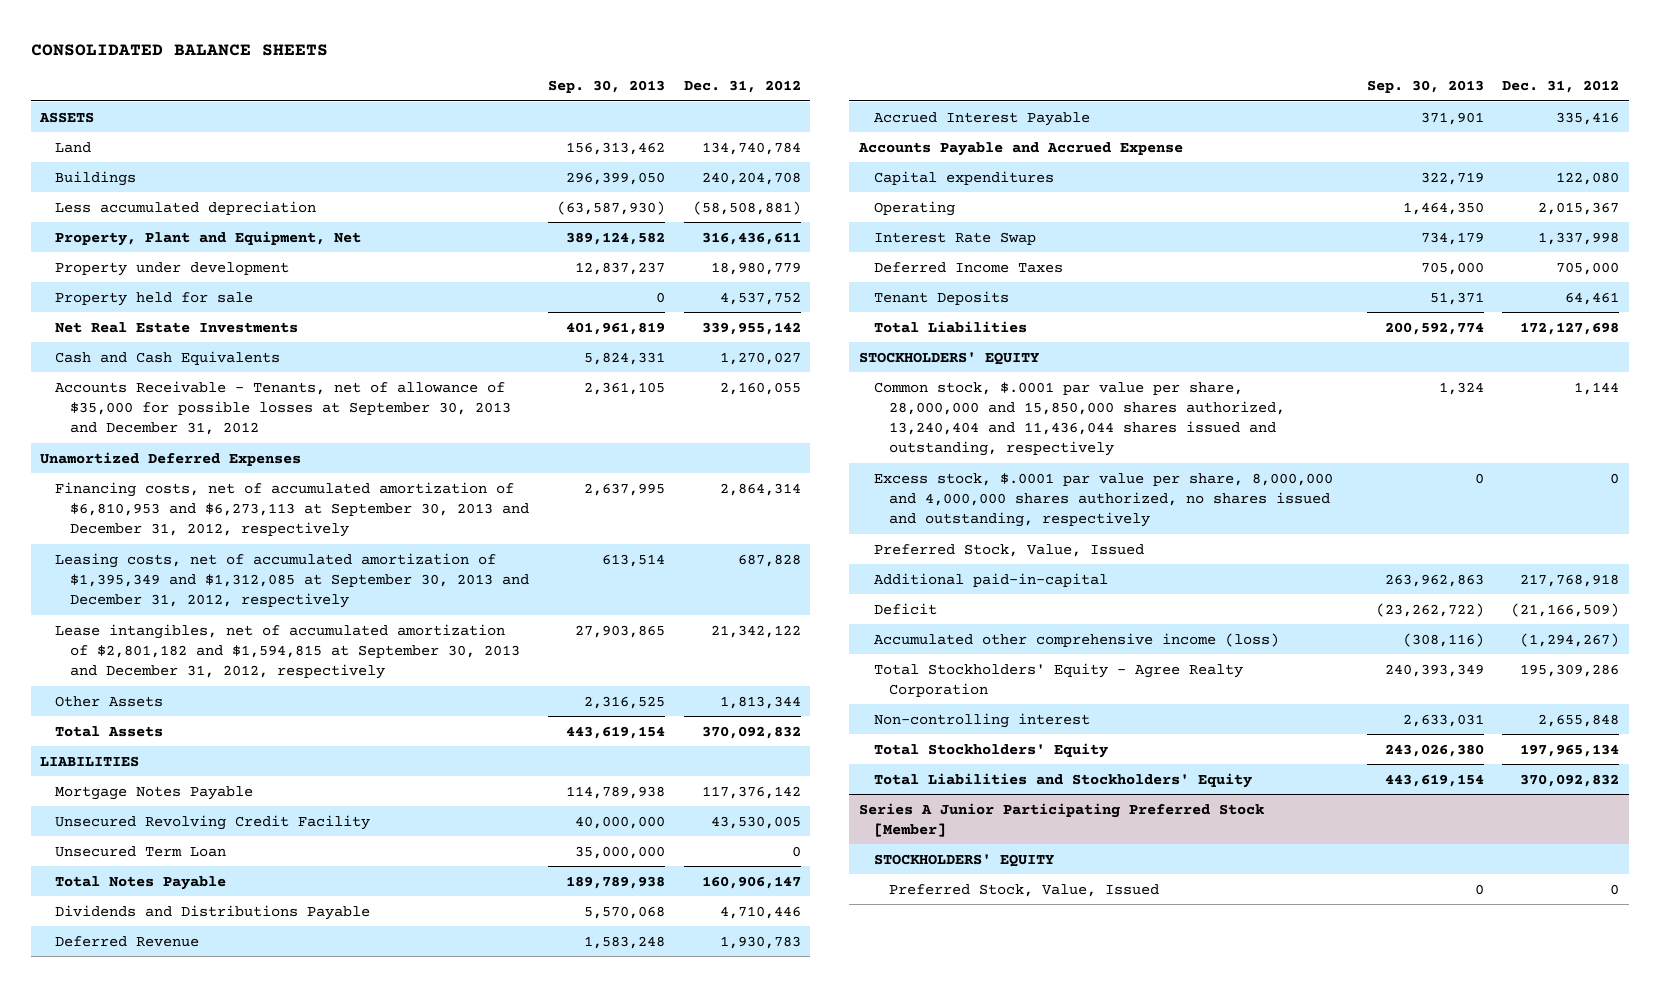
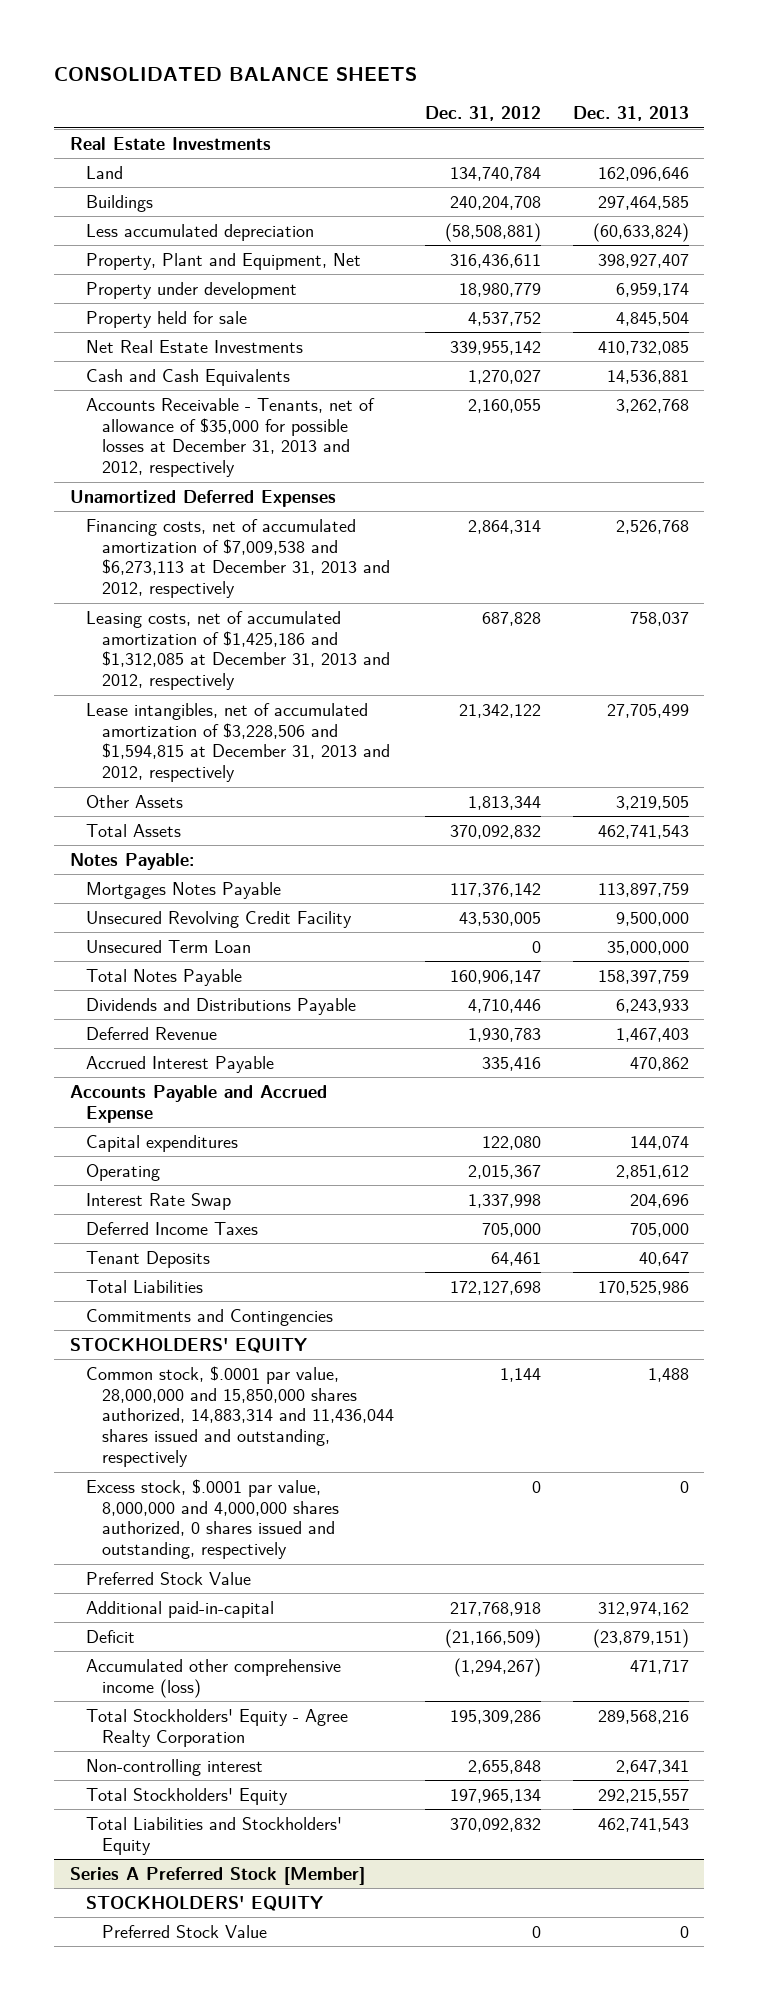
- | Sep. 30, 2013 | Dec. 31, 2012
+ | Dec. 31, 2012 | Dec. 31, 2013
- ASSETS
+ Real Estate Investments
- Accounts Receivable - Tenants, net of allowance of $35,000 for possible losses at September 30, 2013 and December 31, 2012 | 2,361,105 | 2,160,055
+ Accounts Receivable - Tenants, net of allowance of $35,000 for possible losses at December 31, 2013 and 2012, respectively | 2,160,055 | 3,262,768
- Financing costs, net of accumulated amortization of $6,810,953 and $6,273,113 at September 30, 2013 and December 31, 2012, respectively | 2,637,995 | 2,864,314
- Leasing costs, net of accumulated amortization of $1,395,349 and $1,312,085 at September 30, 2013 and December 31, 2012, respectively | 613,514 | 687,828
- Lease intangibles, net of accumulated amortization of $2,801,182 and $1,594,815 at September 30, 2013 and December 31, 2012, respectively | 27,903,865 | 21,342,122
+ Financing costs, net of accumulated amortization of $7,009,538 and $6,273,113 at December 31, 2013 and 2012, respectively | 2,864,314 | 2,526,768
+ Leasing costs, net of accumulated amortization of $1,425,186 and $1,312,085 at December 31, 2013 and 2012, respectively | 687,828 | 758,037
+ Lease intangibles, net of accumulated amortization of $3,228,506 and $1,594,815 at December 31, 2013 and 2012, respectively | 21,342,122 | 27,705,499
- LIABILITIES
- Mortgage Notes Payable | 114,789,938 | 117,376,142
+ Notes Payable:
+ Mortgages Notes Payable | 117,376,142 | 113,897,759
+ Commitments and Contingencies
- Common stock, $.0001 par value per share, 28,000,000 and 15,850,000 shares authorized, 13,240,404 and 11,436,044 shares issued and outstanding, respectively | 1,324 | 1,144
- Excess stock, $.0001 par value per share, 8,000,000 and 4,000,000 shares authorized, no shares issued and outstanding, respectively | 0 | 0
- Preferred Stock, Value, Issued
+ Common stock, $.0001 par value, 28,000,000 and 15,850,000 shares authorized, 14,883,314 and 11,436,044 shares issued and outstanding, respectively | 1,144 | 1,488
+ Excess stock, $.0001 par value, 8,000,000 and 4,000,000 shares authorized, 0 shares issued and outstanding, respectively | 0 | 0
+ Preferred Stock Value
- Series A Junior Participating Preferred Stock [Member]
+ Series A Preferred Stock [Member]
- Preferred Stock, Value, Issued | 0 | 0
+ Preferred Stock Value | 0 | 0

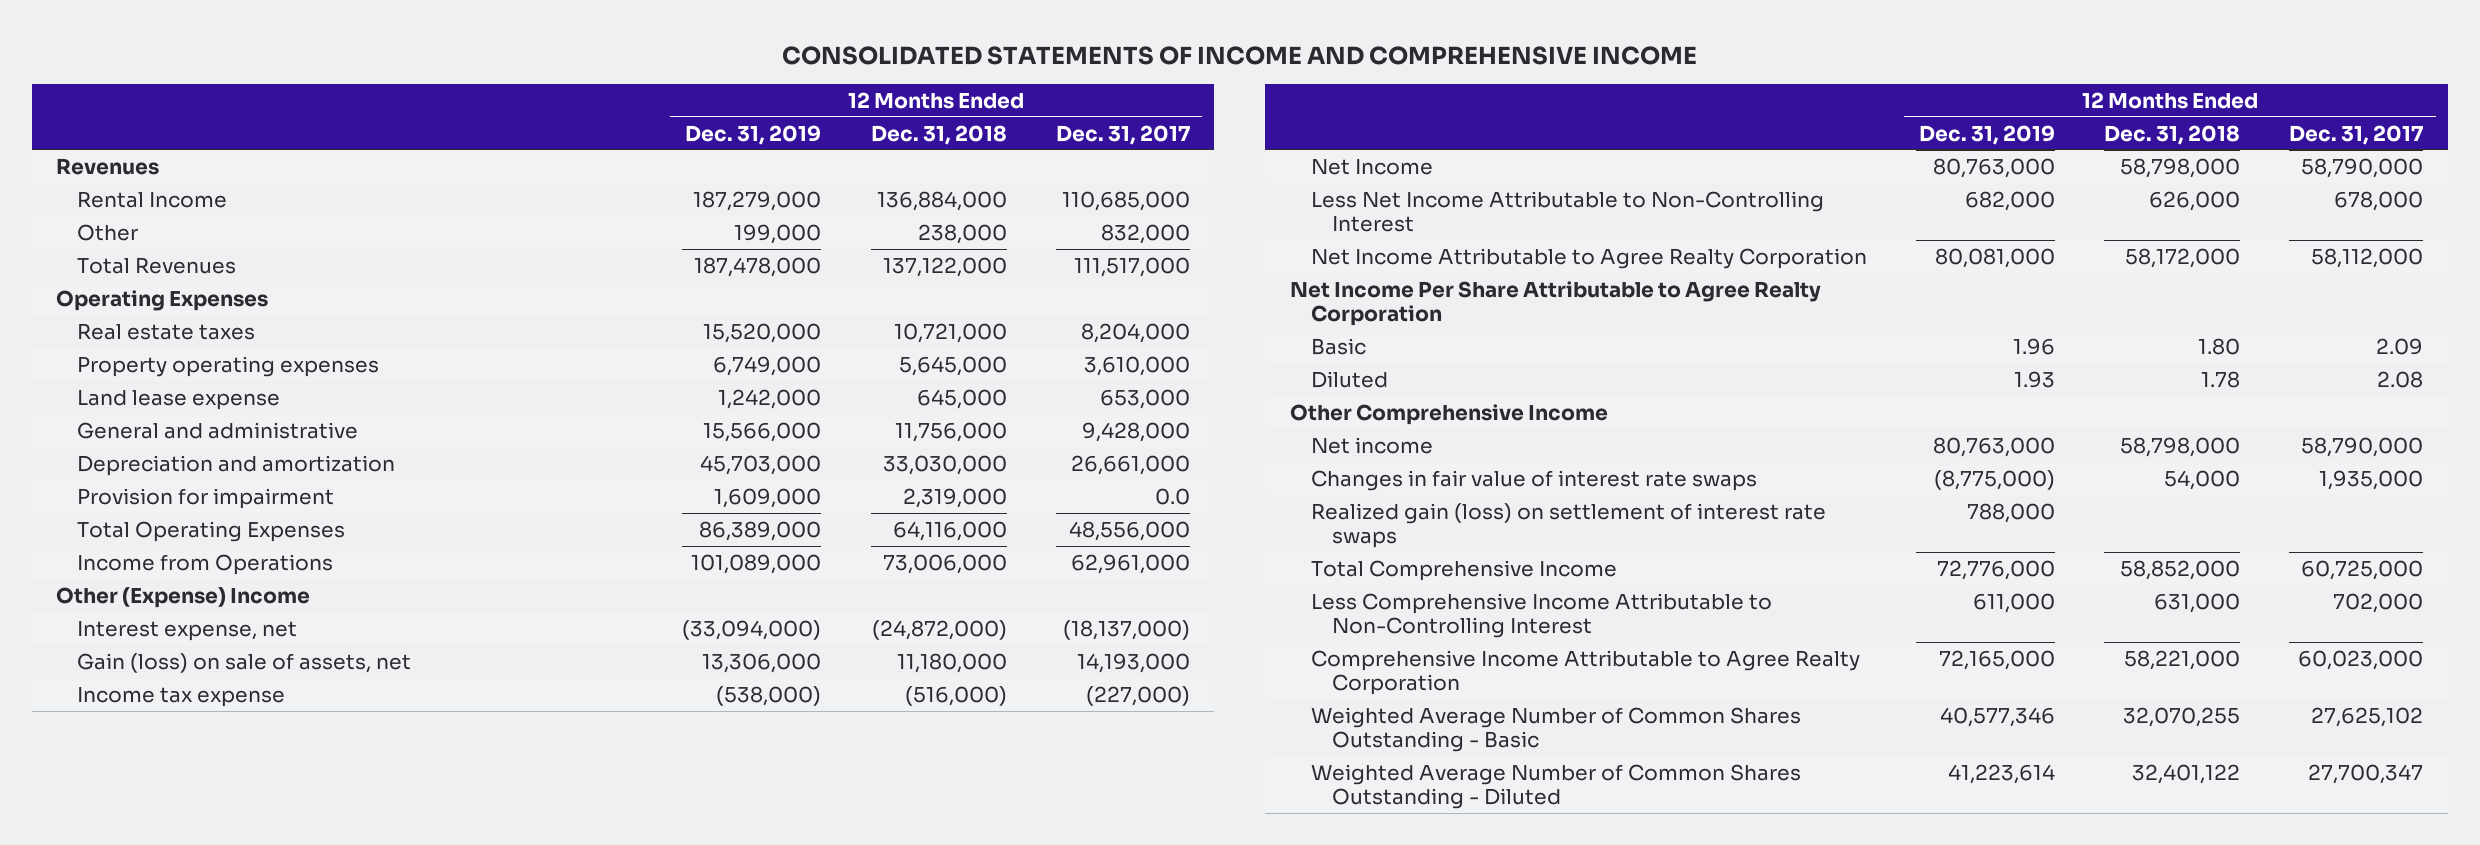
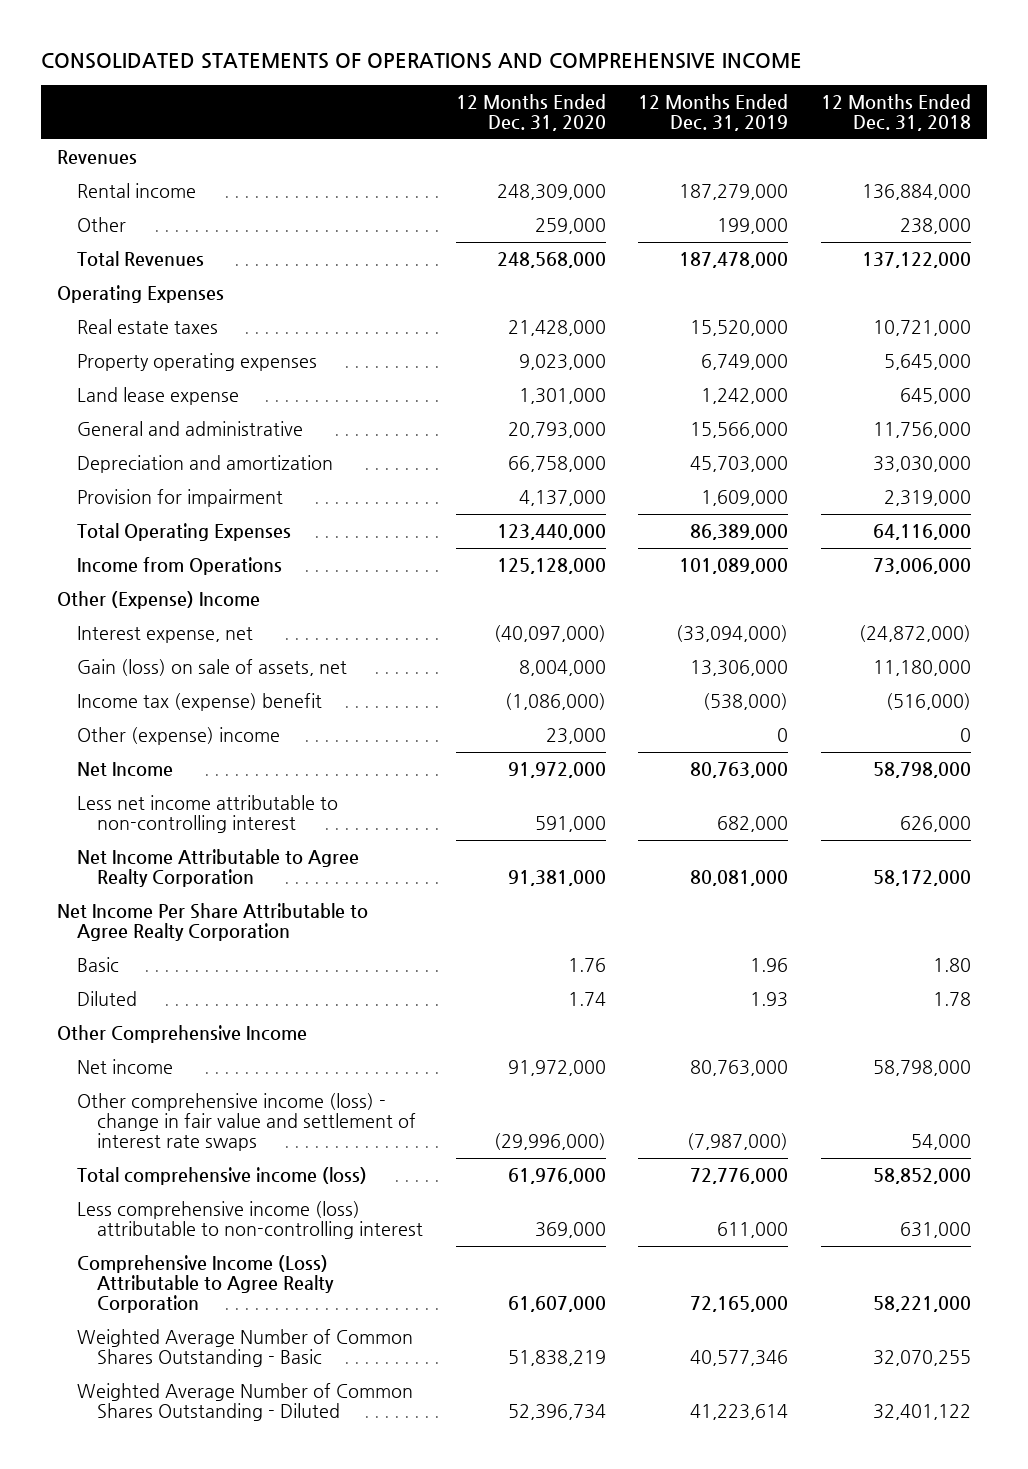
- CONSOLIDATED STATEMENTS OF INCOME AND COMPREHENSIVE INCOME
+ CONSOLIDATED STATEMENTS OF OPERATIONS AND COMPREHENSIVE INCOME
- | 12 Months Ended Dec. 31, 2019 | 12 Months Ended Dec. 31, 2018 | 12 Months Ended Dec. 31, 2017
+ | 12 Months Ended Dec. 31, 2020 | 12 Months Ended Dec. 31, 2019 | 12 Months Ended Dec. 31, 2018
- Rental Income | 187,279,000 | 136,884,000 | 110,685,000
+ Rental income | 248,309,000 | 187,279,000 | 136,884,000
- Income tax expense | (538,000) | (516,000) | (227,000)
+ Income tax (expense) benefit | (1,086,000) | (538,000) | (516,000)
+ Other (expense) income | 23,000 | 0 | 0
- Less Net Income Attributable to Non-Controlling Interest | 682,000 | 626,000 | 678,000
+ Less net income attributable to non-controlling interest | 591,000 | 682,000 | 626,000
- Changes in fair value of interest rate swaps | (8,775,000) | 54,000 | 1,935,000
- Realized gain (loss) on settlement of interest rate swaps | 788,000 | |
- Total Comprehensive Income | 72,776,000 | 58,852,000 | 60,725,000
- Less Comprehensive Income Attributable to Non-Controlling Interest | 611,000 | 631,000 | 702,000
- Comprehensive Income Attributable to Agree Realty Corporation | 72,165,000 | 58,221,000 | 60,023,000
+ Other comprehensive income (loss) - change in fair value and settlement of interest rate swaps | (29,996,000) | (7,987,000) | 54,000
+ Total comprehensive income (loss) | 61,976,000 | 72,776,000 | 58,852,000
+ Less comprehensive income (loss) attributable to non-controlling interest | 369,000 | 611,000 | 631,000
+ Comprehensive Income (Loss) Attributable to Agree Realty Corporation | 61,607,000 | 72,165,000 | 58,221,000

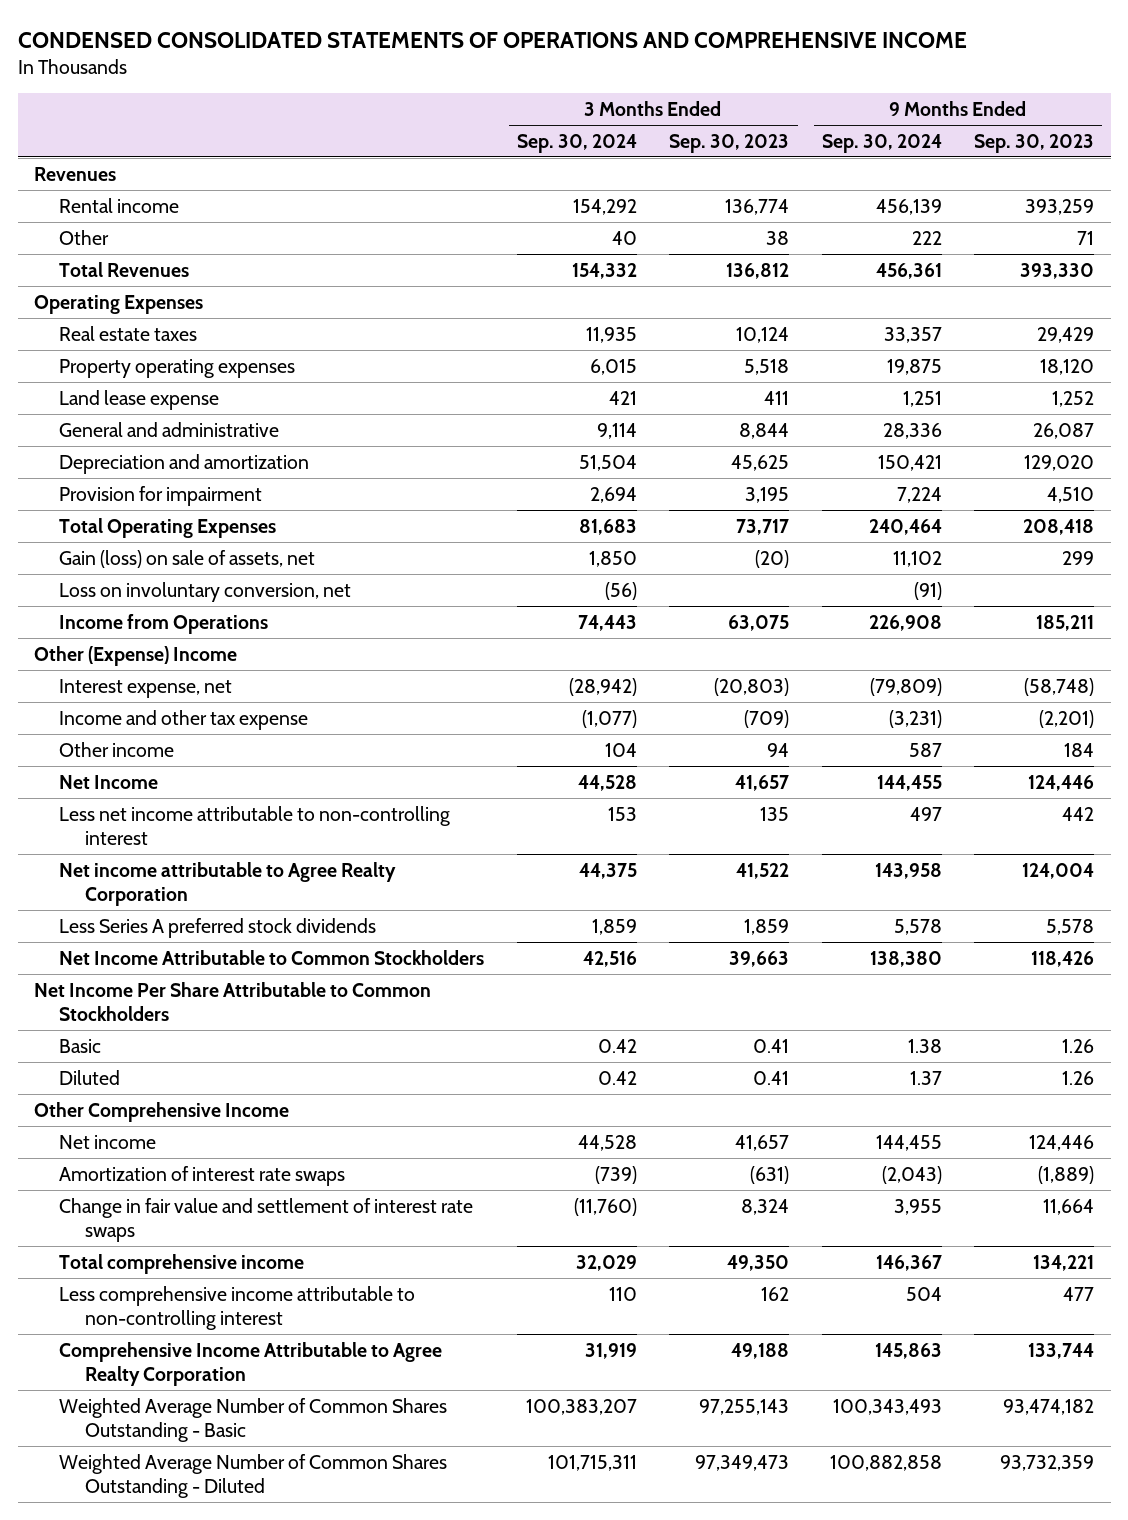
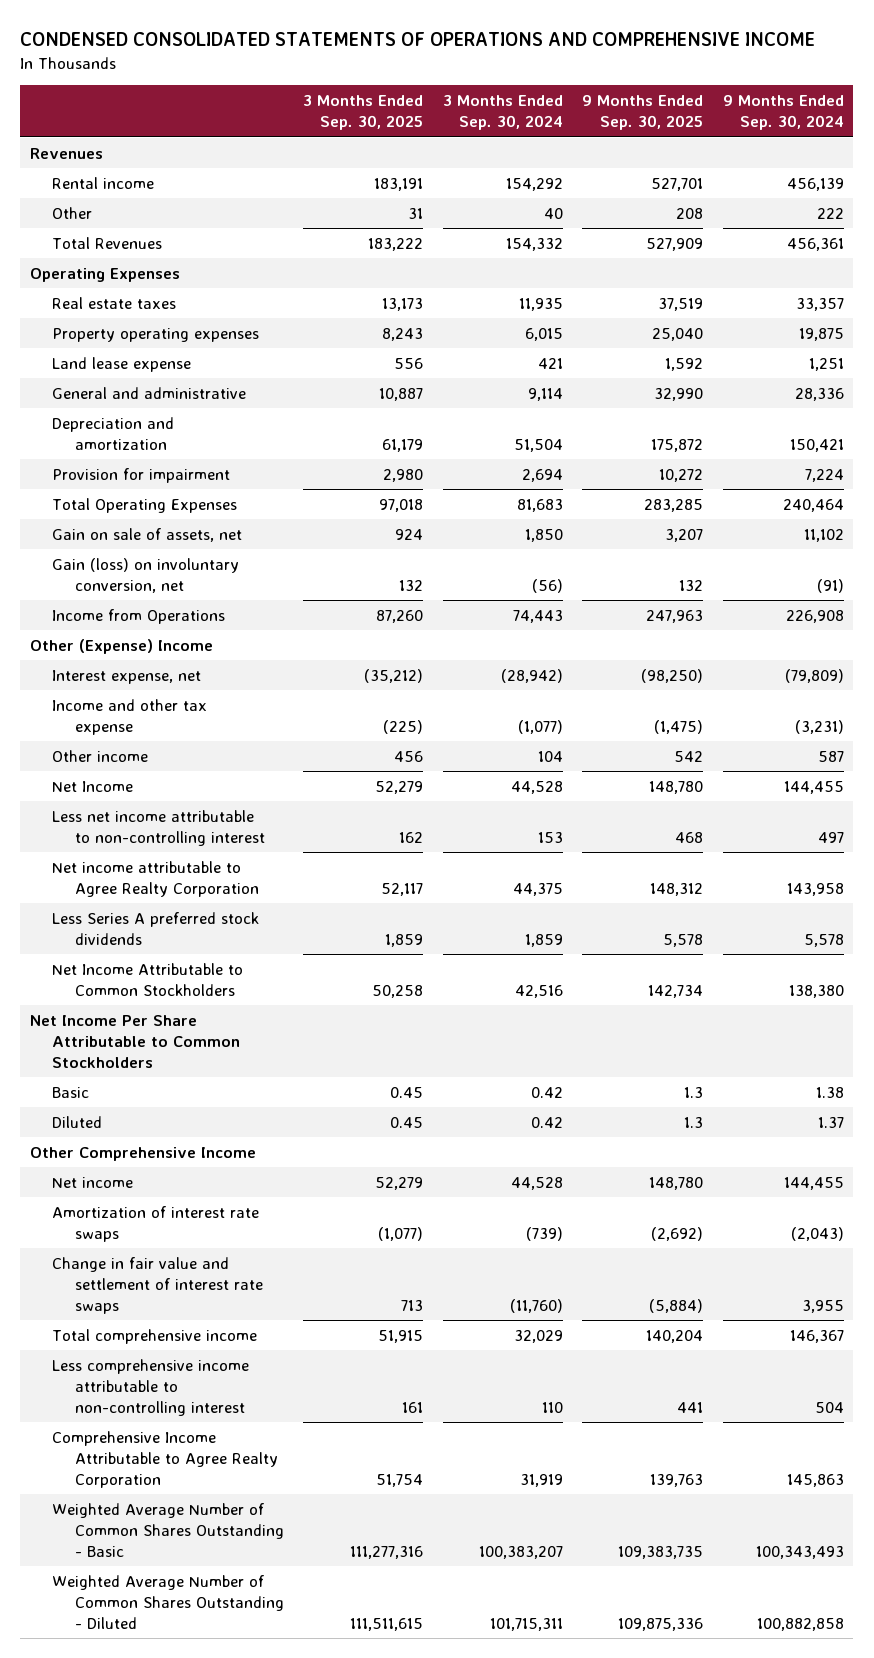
- | 3 Months Ended Sep. 30, 2024 | 3 Months Ended Sep. 30, 2023 | 9 Months Ended Sep. 30, 2024 | 9 Months Ended Sep. 30, 2023
+ | 3 Months Ended Sep. 30, 2025 | 3 Months Ended Sep. 30, 2024 | 9 Months Ended Sep. 30, 2025 | 9 Months Ended Sep. 30, 2024
- Gain (loss) on sale of assets, net | 1,850 | (20) | 11,102 | 299
- Loss on involuntary conversion, net | (56) | | (91) |
+ Gain on sale of assets, net | 924 | 1,850 | 3,207 | 11,102
+ Gain (loss) on involuntary conversion, net | 132 | (56) | 132 | (91)

